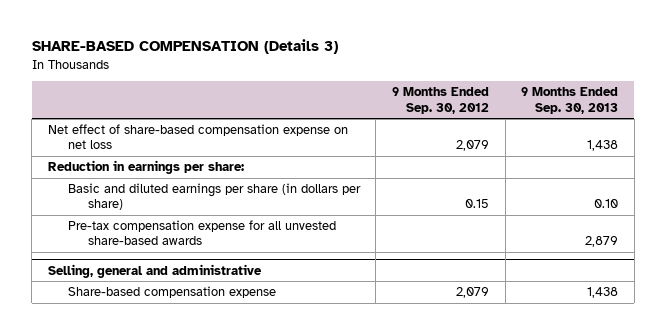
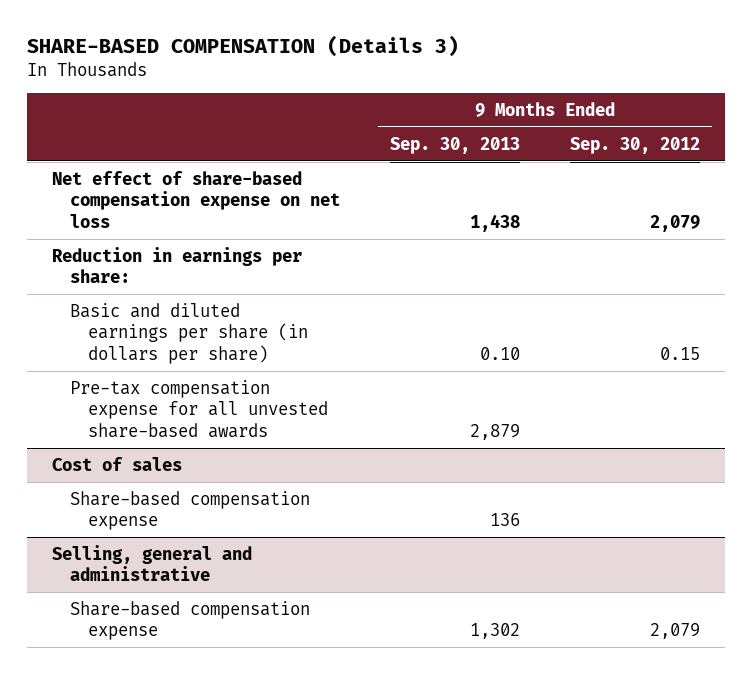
- | 9 Months Ended Sep. 30, 2012 | 9 Months Ended Sep. 30, 2013
+ | 9 Months Ended Sep. 30, 2013 | 9 Months Ended Sep. 30, 2012
+ Cost of sales
+ Share-based compensation expense | 136 |
@ Selling, general and administrative
- Share-based compensation expense | 2,079 | 1,438
+ Share-based compensation expense | 1,302 | 2,079

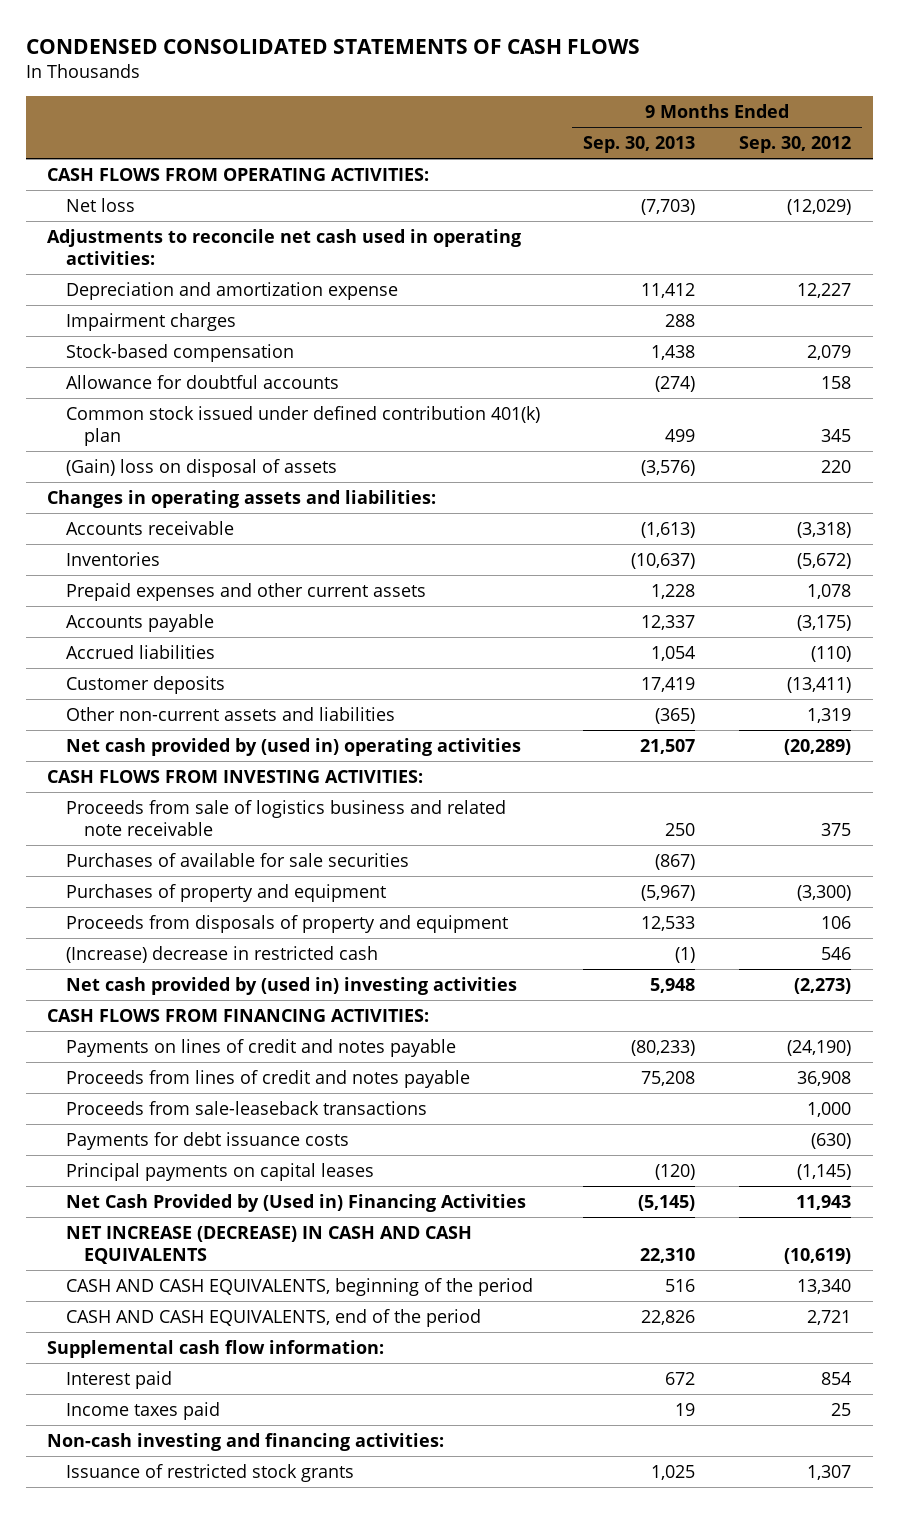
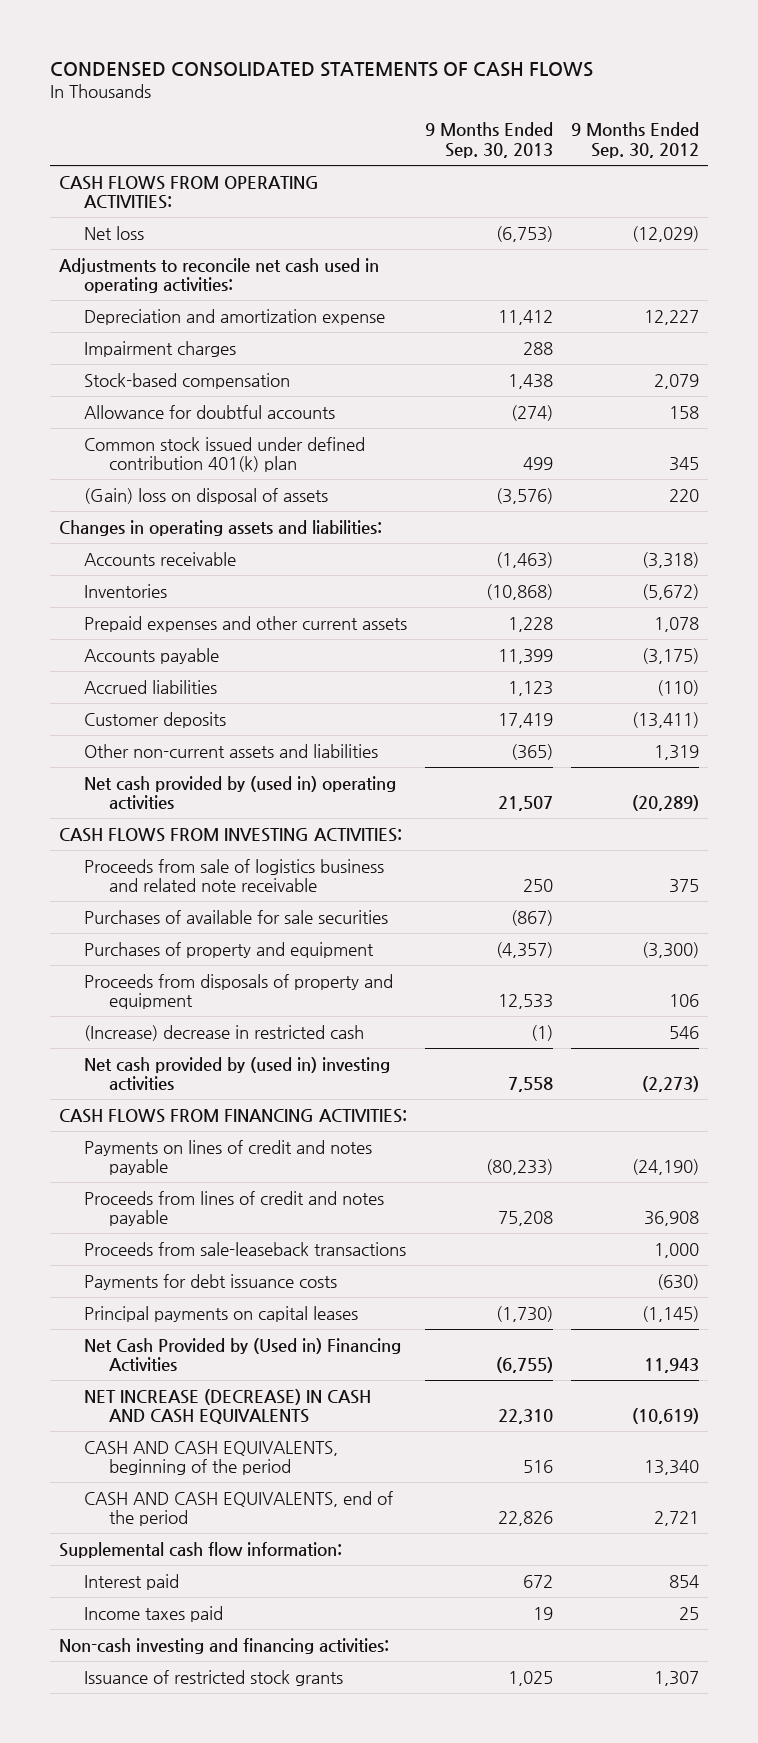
- Net loss | (7,703) | (12,029)
+ Net loss | (6,753) | (12,029)
- Accounts receivable | (1,613) | (3,318)
- Inventories | (10,637) | (5,672)
+ Accounts receivable | (1,463) | (3,318)
+ Inventories | (10,868) | (5,672)
- Accounts payable | 12,337 | (3,175)
- Accrued liabilities | 1,054 | (110)
+ Accounts payable | 11,399 | (3,175)
+ Accrued liabilities | 1,123 | (110)
- Purchases of property and equipment | (5,967) | (3,300)
+ Purchases of property and equipment | (4,357) | (3,300)
- Net cash provided by (used in) investing activities | 5,948 | (2,273)
+ Net cash provided by (used in) investing activities | 7,558 | (2,273)
- Principal payments on capital leases | (120) | (1,145)
- Net Cash Provided by (Used in) Financing Activities | (5,145) | 11,943
+ Principal payments on capital leases | (1,730) | (1,145)
+ Net Cash Provided by (Used in) Financing Activities | (6,755) | 11,943

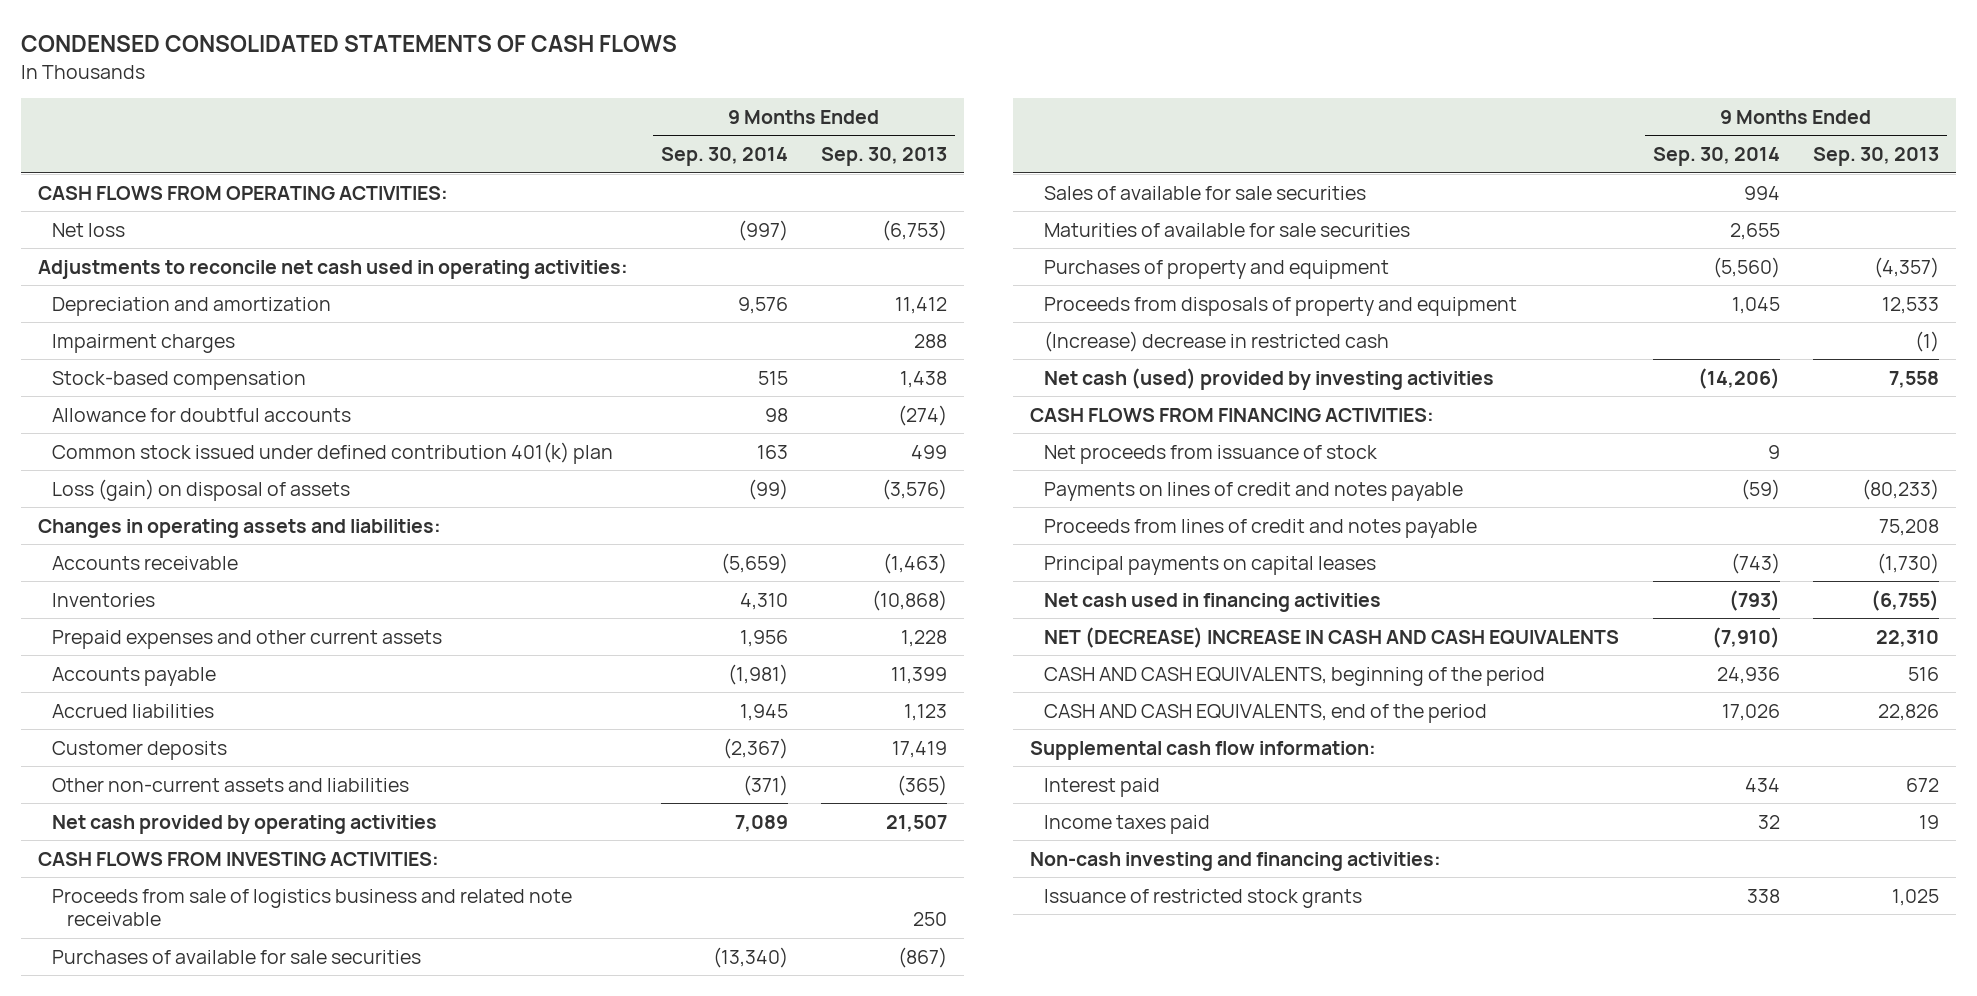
- | 9 Months Ended Sep. 30, 2013 | 9 Months Ended Sep. 30, 2012
+ | 9 Months Ended Sep. 30, 2014 | 9 Months Ended Sep. 30, 2013
- Depreciation and amortization expense | 11,412 | 12,227
+ Depreciation and amortization | 9,576 | 11,412
- (Gain) loss on disposal of assets | (3,576) | 220
+ Loss (gain) on disposal of assets | (99) | (3,576)
- Net cash provided by (used in) operating activities | 21,507 | (20,289)
+ Net cash provided by operating activities | 7,089 | 21,507
+ Sales of available for sale securities | 994 |
+ Maturities of available for sale securities | 2,655 |
- Net cash provided by (used in) investing activities | 7,558 | (2,273)
+ Net cash (used) provided by investing activities | (14,206) | 7,558
+ Net proceeds from issuance of stock | 9 |
- Proceeds from sale-leaseback transactions | | 1,000
- Payments for debt issuance costs | | (630)
- Net Cash Provided by (Used in) Financing Activities | (6,755) | 11,943
- NET INCREASE (DECREASE) IN CASH AND CASH EQUIVALENTS | 22,310 | (10,619)
+ Net cash used in financing activities | (793) | (6,755)
+ NET (DECREASE) INCREASE IN CASH AND CASH EQUIVALENTS | (7,910) | 22,310

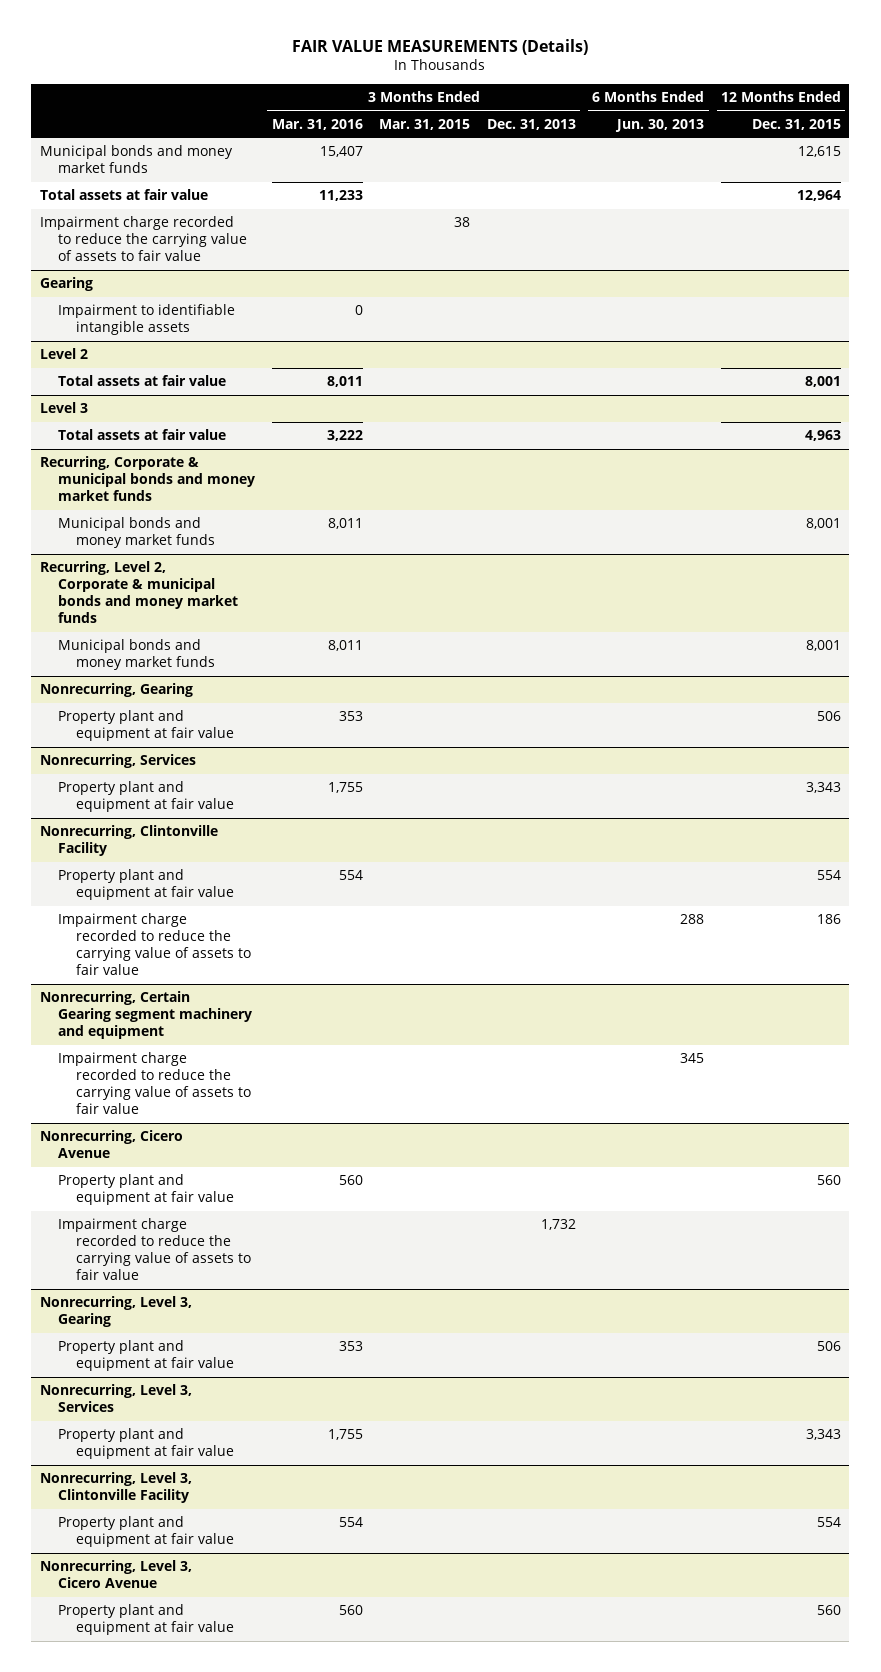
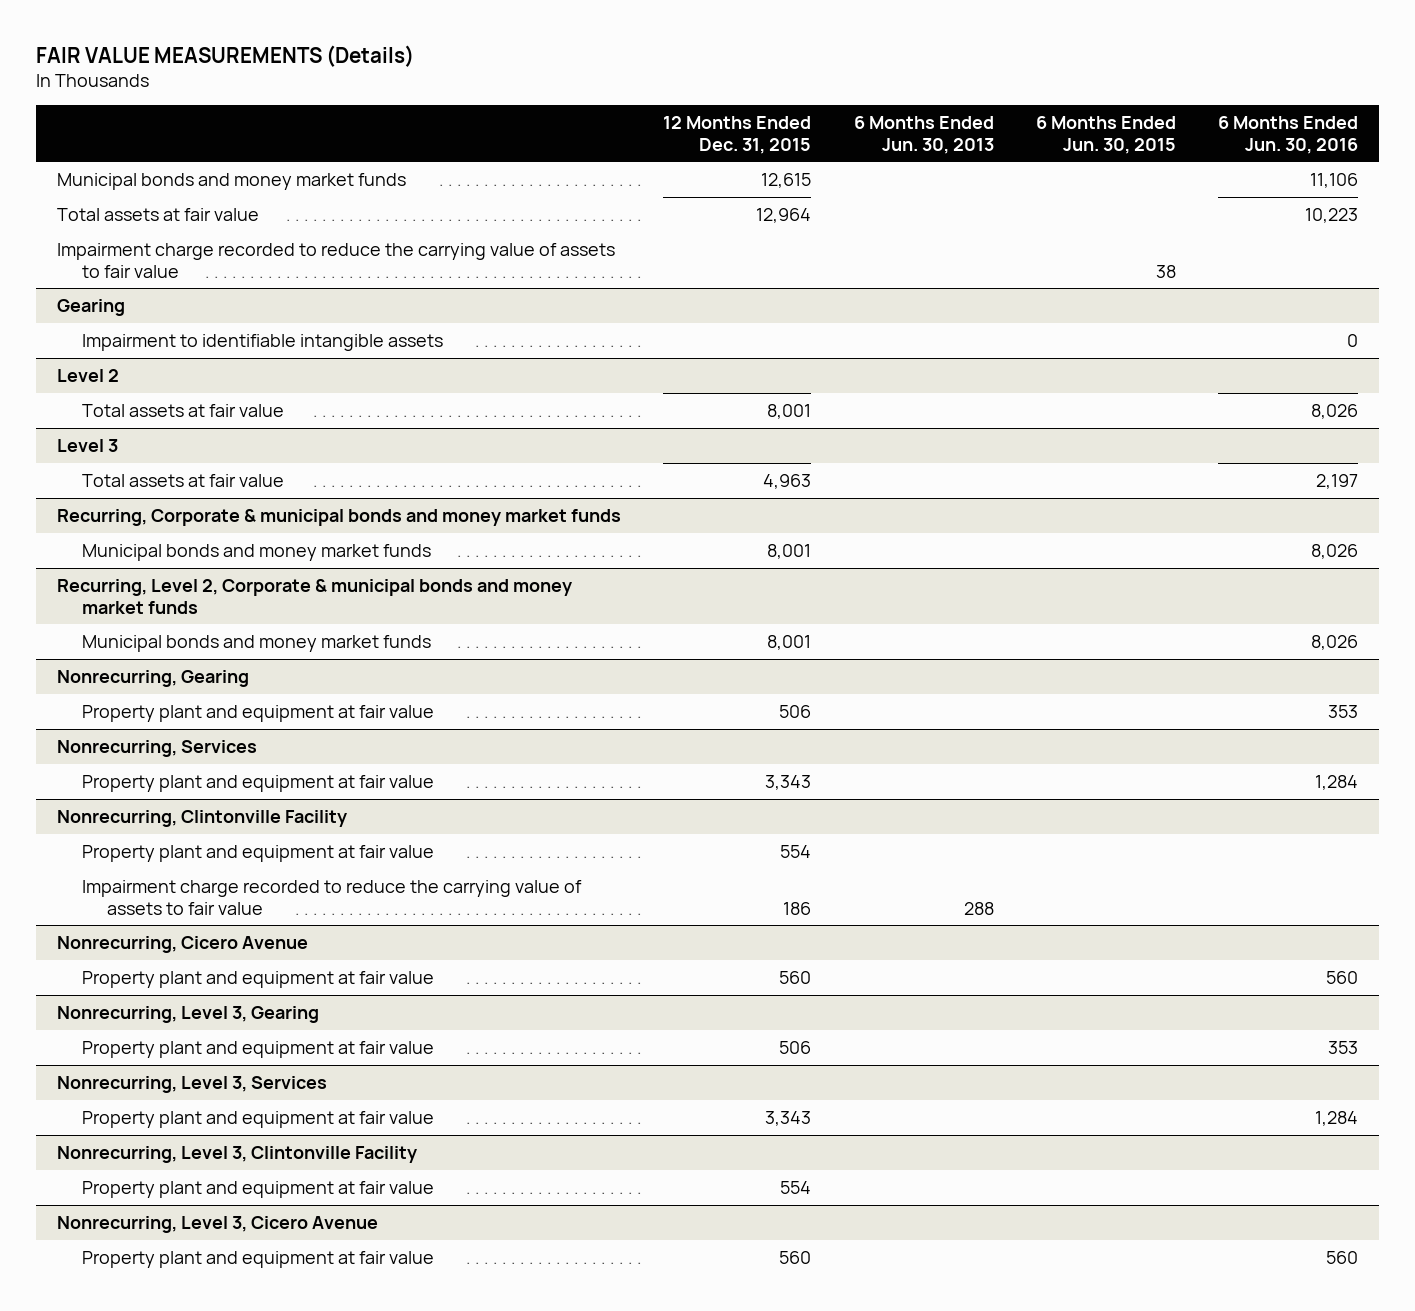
- | 3 Months Ended Mar. 31, 2016 | 3 Months Ended Mar. 31, 2015 | 3 Months Ended Dec. 31, 2013 | 6 Months Ended Jun. 30, 2013 | 12 Months Ended Dec. 31, 2015
+ | 12 Months Ended Dec. 31, 2015 | 6 Months Ended Jun. 30, 2013 | 6 Months Ended Jun. 30, 2015 | 6 Months Ended Jun. 30, 2016
- Nonrecurring, Certain Gearing segment machinery and equipment
- Impairment charge recorded to reduce the carrying value of assets to fair value | | | | 345 |
@ Nonrecurring, Cicero Avenue
- Impairment charge recorded to reduce the carrying value of assets to fair value | | | 1,732 | |

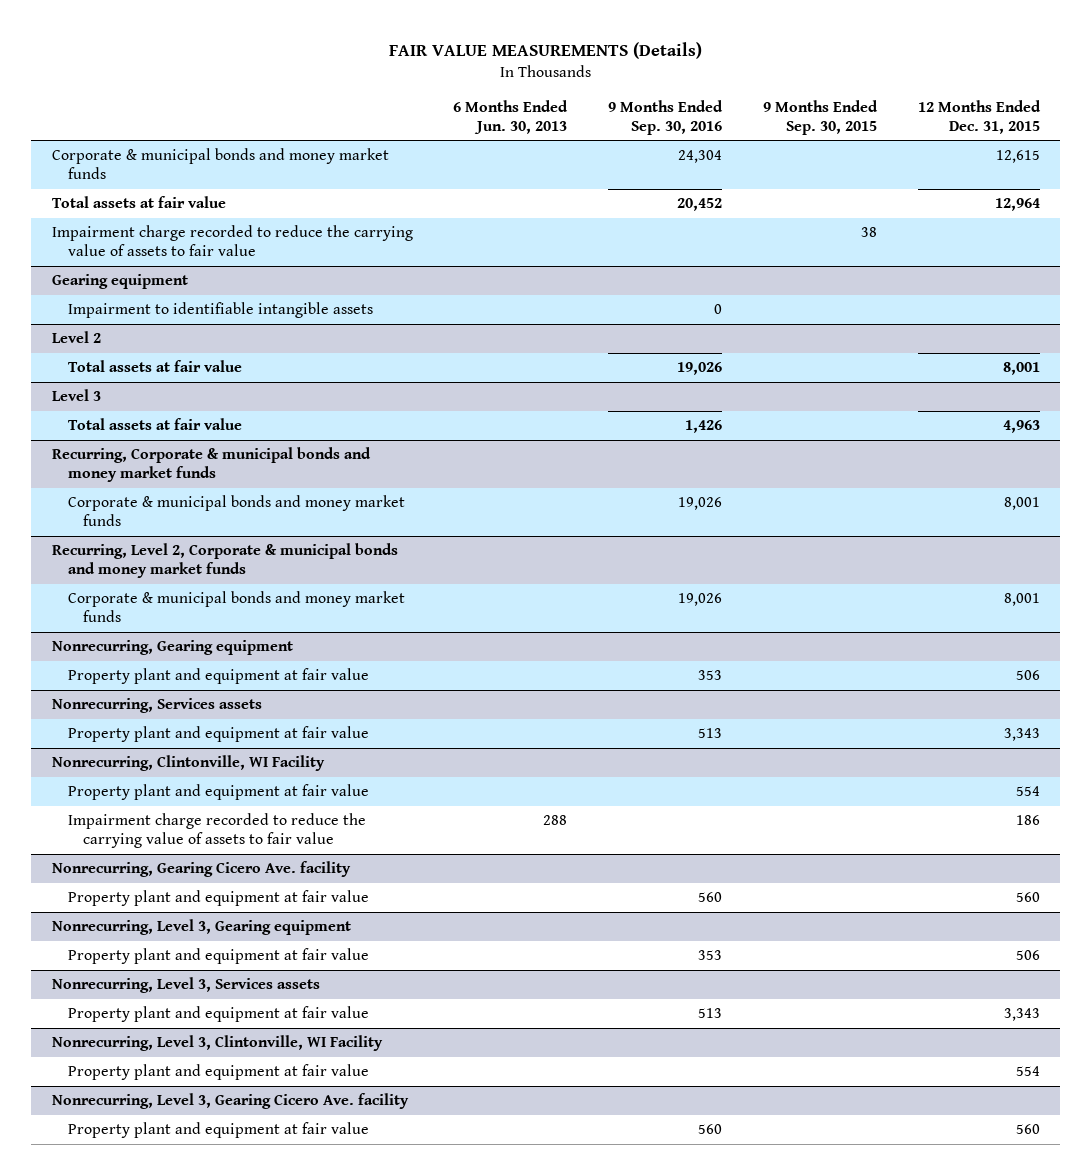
- | 12 Months Ended Dec. 31, 2015 | 6 Months Ended Jun. 30, 2013 | 6 Months Ended Jun. 30, 2015 | 6 Months Ended Jun. 30, 2016
+ | 6 Months Ended Jun. 30, 2013 | 9 Months Ended Sep. 30, 2016 | 9 Months Ended Sep. 30, 2015 | 12 Months Ended Dec. 31, 2015
- Municipal bonds and money market funds | 12,615 | | | 11,106
+ Corporate & municipal bonds and money market funds | | 24,304 | | 12,615
- Gearing
+ Gearing equipment
@ Recurring, Corporate & municipal bonds and money market funds
- Municipal bonds and money market funds | 8,001 | | | 8,026
+ Corporate & municipal bonds and money market funds | | 19,026 | | 8,001
@ Recurring, Level 2, Corporate & municipal bonds and money market funds
- Municipal bonds and money market funds | 8,001 | | | 8,026
- Nonrecurring, Gearing
@ Recurring, Level 2, Corporate & municipal bonds and money market funds
+ Corporate & municipal bonds and money market funds | | 19,026 | | 8,001
+ Nonrecurring, Gearing equipment
- Nonrecurring, Services
+ Nonrecurring, Services assets
- Nonrecurring, Clintonville Facility
+ Nonrecurring, Clintonville, WI Facility
- Nonrecurring, Cicero Avenue
+ Nonrecurring, Gearing Cicero Ave. facility
- Nonrecurring, Level 3, Gearing
+ Nonrecurring, Level 3, Gearing equipment
- Nonrecurring, Level 3, Services
+ Nonrecurring, Level 3, Services assets
- Nonrecurring, Level 3, Clintonville Facility
+ Nonrecurring, Level 3, Clintonville, WI Facility
- Nonrecurring, Level 3, Cicero Avenue
+ Nonrecurring, Level 3, Gearing Cicero Ave. facility

